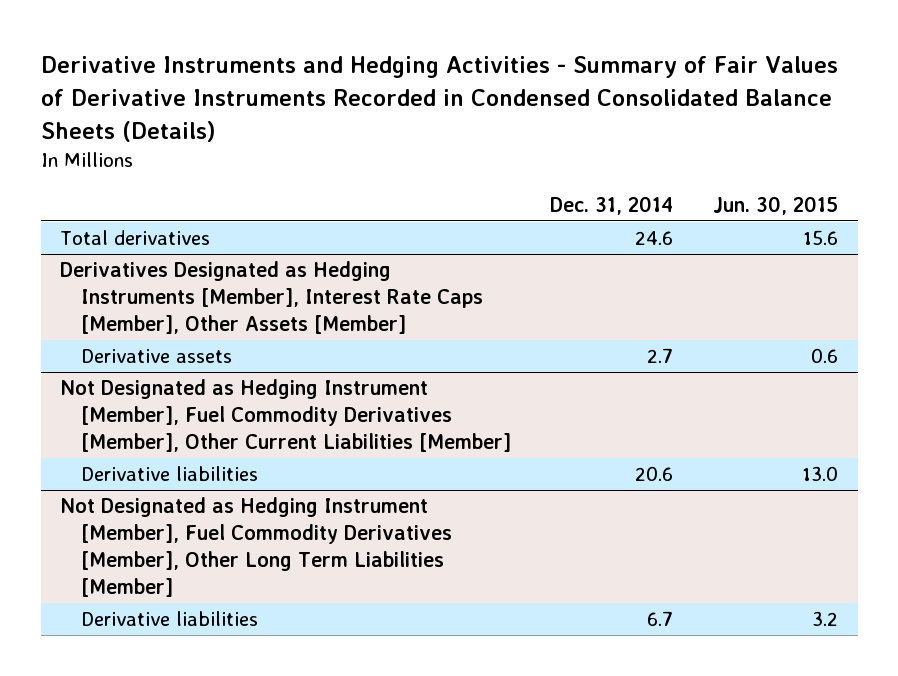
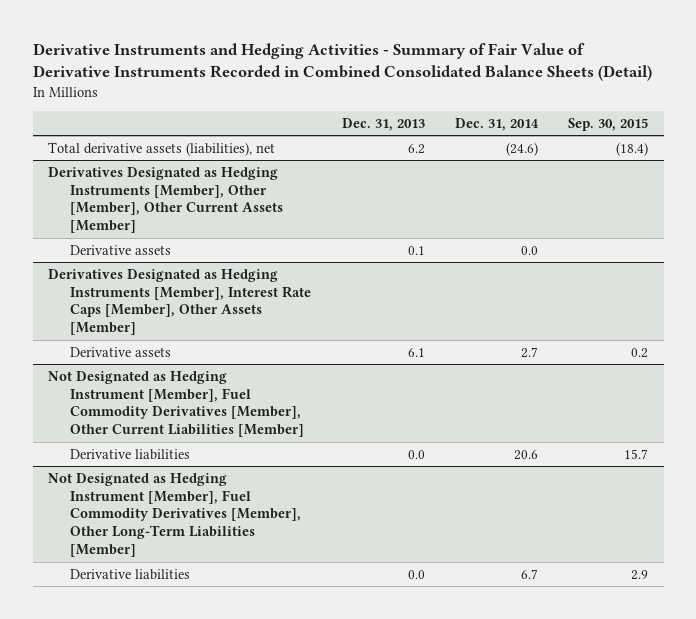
- Derivative Instruments and Hedging Activities - Summary of Fair Values of Derivative Instruments Recorded in Condensed Consolidated Balance Sheets (Details)
+ Derivative Instruments and Hedging Activities - Summary of Fair Value of Derivative Instruments Recorded in Combined Consolidated Balance Sheets (Detail)
- | Dec. 31, 2014 | Jun. 30, 2015
+ | Dec. 31, 2013 | Dec. 31, 2014 | Sep. 30, 2015
- Total derivatives | 24.6 | 15.6
+ Total derivative assets (liabilities), net | 6.2 | (24.6) | (18.4)
+ Derivatives Designated as Hedging Instruments [Member], Other [Member], Other Current Assets [Member]
+ Derivative assets | 0.1 | 0.0 |
- Not Designated as Hedging Instrument [Member], Fuel Commodity Derivatives [Member], Other Long Term Liabilities [Member]
+ Not Designated as Hedging Instrument [Member], Fuel Commodity Derivatives [Member], Other Long-Term Liabilities [Member]

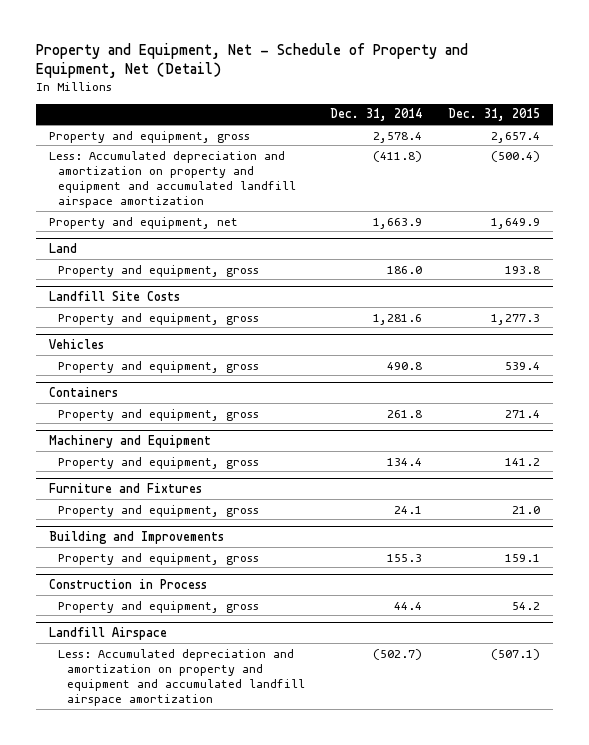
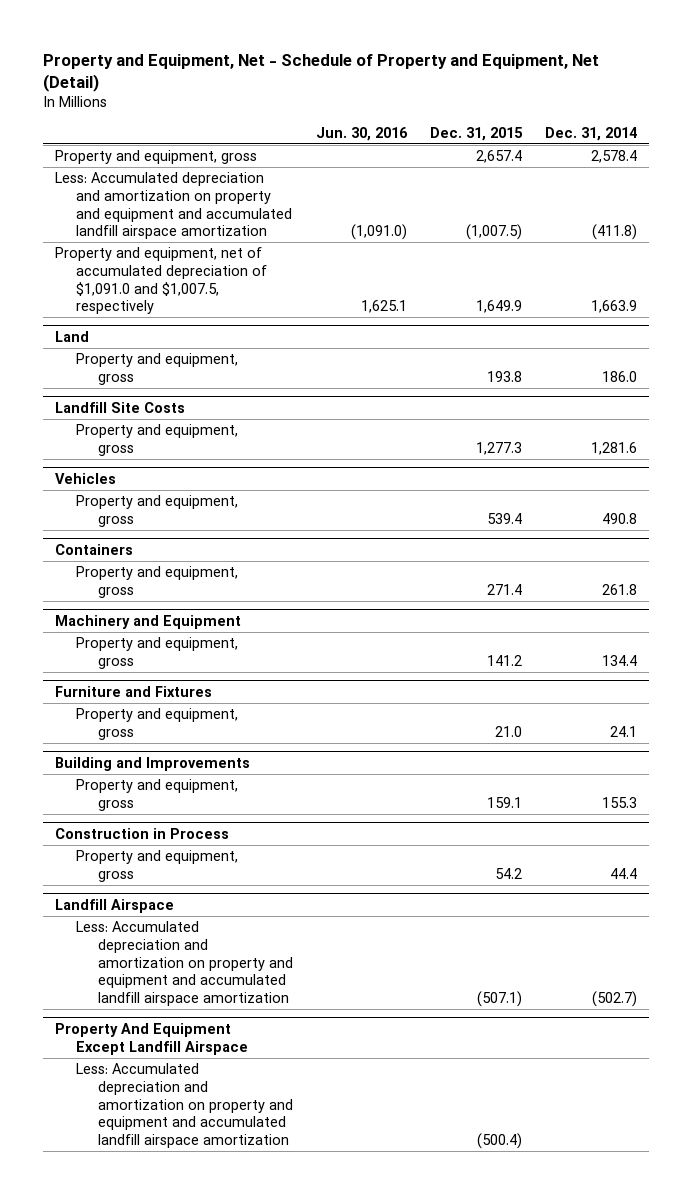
- | Dec. 31, 2014 | Dec. 31, 2015
+ | Jun. 30, 2016 | Dec. 31, 2015 | Dec. 31, 2014
- Less: Accumulated depreciation and amortization on property and equipment and accumulated landfill airspace amortization | (411.8) | (500.4)
- Property and equipment, net | 1,663.9 | 1,649.9
+ Less: Accumulated depreciation and amortization on property and equipment and accumulated landfill airspace amortization | (1,091.0) | (1,007.5) | (411.8)
+ Property and equipment, net of accumulated depreciation of $1,091.0 and $1,007.5, respectively | 1,625.1 | 1,649.9 | 1,663.9
+ Property And Equipment Except Landfill Airspace
+ Less: Accumulated depreciation and amortization on property and equipment and accumulated landfill airspace amortization | | (500.4) |

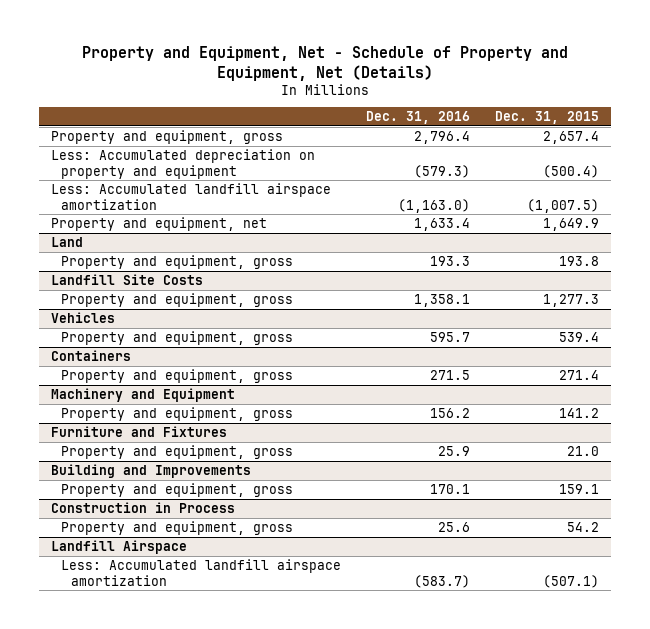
- Property and Equipment, Net - Schedule of Property and Equipment, Net (Detail)
+ Property and Equipment, Net - Schedule of Property and Equipment, Net (Details)
- | Jun. 30, 2016 | Dec. 31, 2015 | Dec. 31, 2014
+ | Dec. 31, 2016 | Dec. 31, 2015
- Less: Accumulated depreciation and amortization on property and equipment and accumulated landfill airspace amortization | (1,091.0) | (1,007.5) | (411.8)
- Property and equipment, net of accumulated depreciation of $1,091.0 and $1,007.5, respectively | 1,625.1 | 1,649.9 | 1,663.9
+ Less: Accumulated depreciation on property and equipment | (579.3) | (500.4)
+ Less: Accumulated landfill airspace amortization | (1,163.0) | (1,007.5)
+ Property and equipment, net | 1,633.4 | 1,649.9
@ Landfill Airspace
- Less: Accumulated depreciation and amortization on property and equipment and accumulated landfill airspace amortization | | (507.1) | (502.7)
- Property And Equipment Except Landfill Airspace
- Less: Accumulated depreciation and amortization on property and equipment and accumulated landfill airspace amortization | | (500.4) |
@ Landfill Airspace
+ Less: Accumulated landfill airspace amortization | (583.7) | (507.1)

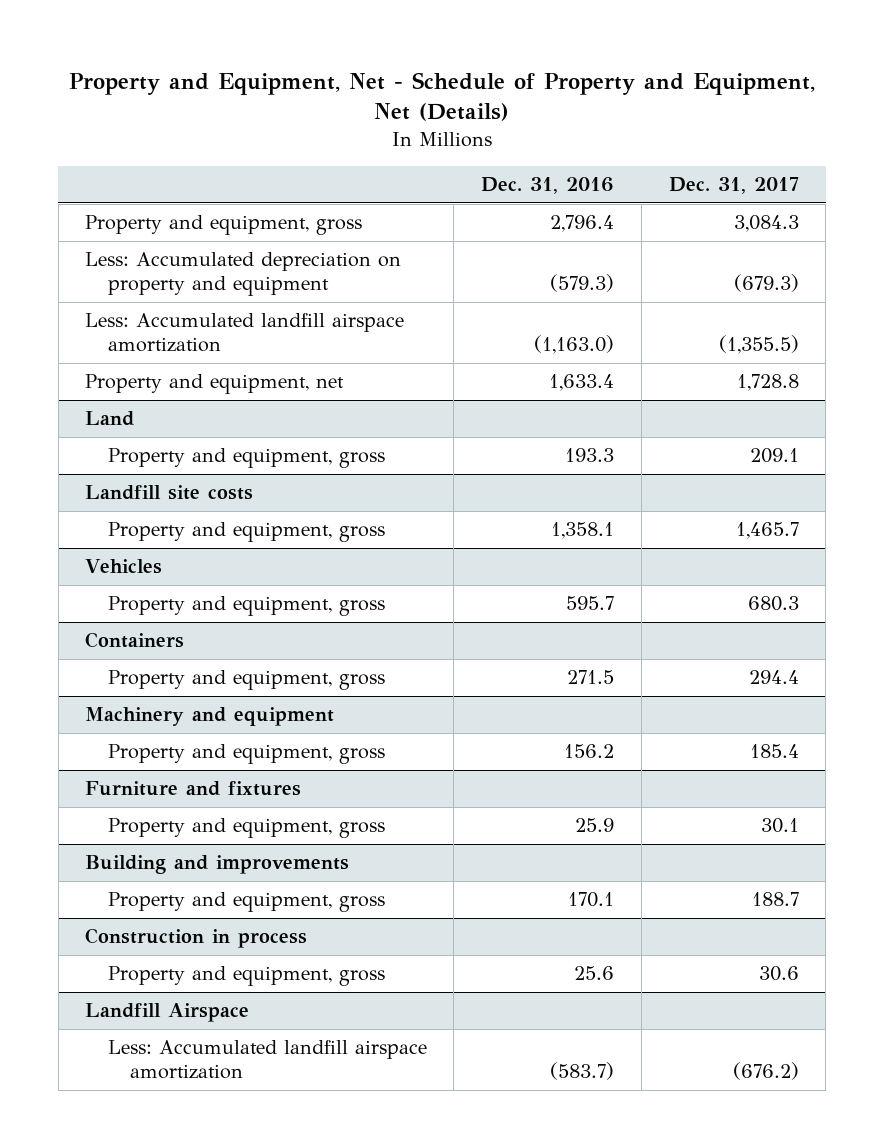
- | Dec. 31, 2016 | Dec. 31, 2015
+ | Dec. 31, 2016 | Dec. 31, 2017
- Landfill Site Costs
+ Landfill site costs
- Machinery and Equipment
+ Machinery and equipment
- Furniture and Fixtures
+ Furniture and fixtures
- Building and Improvements
+ Building and improvements
- Construction in Process
+ Construction in process

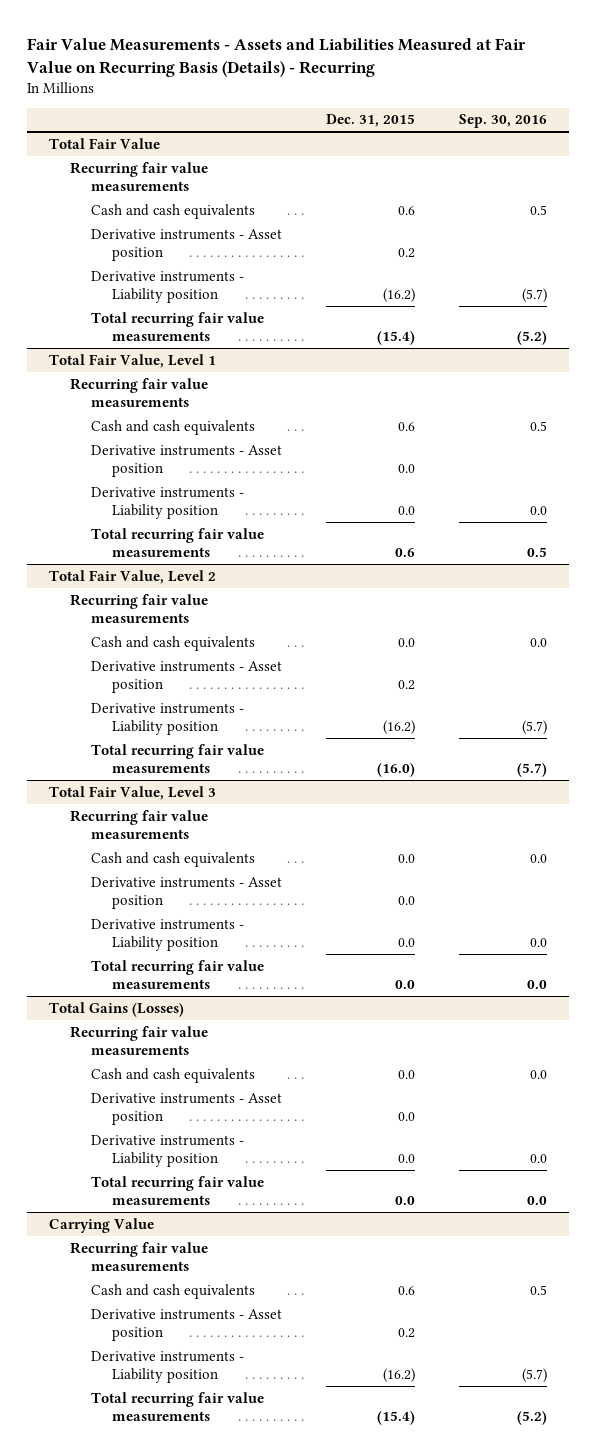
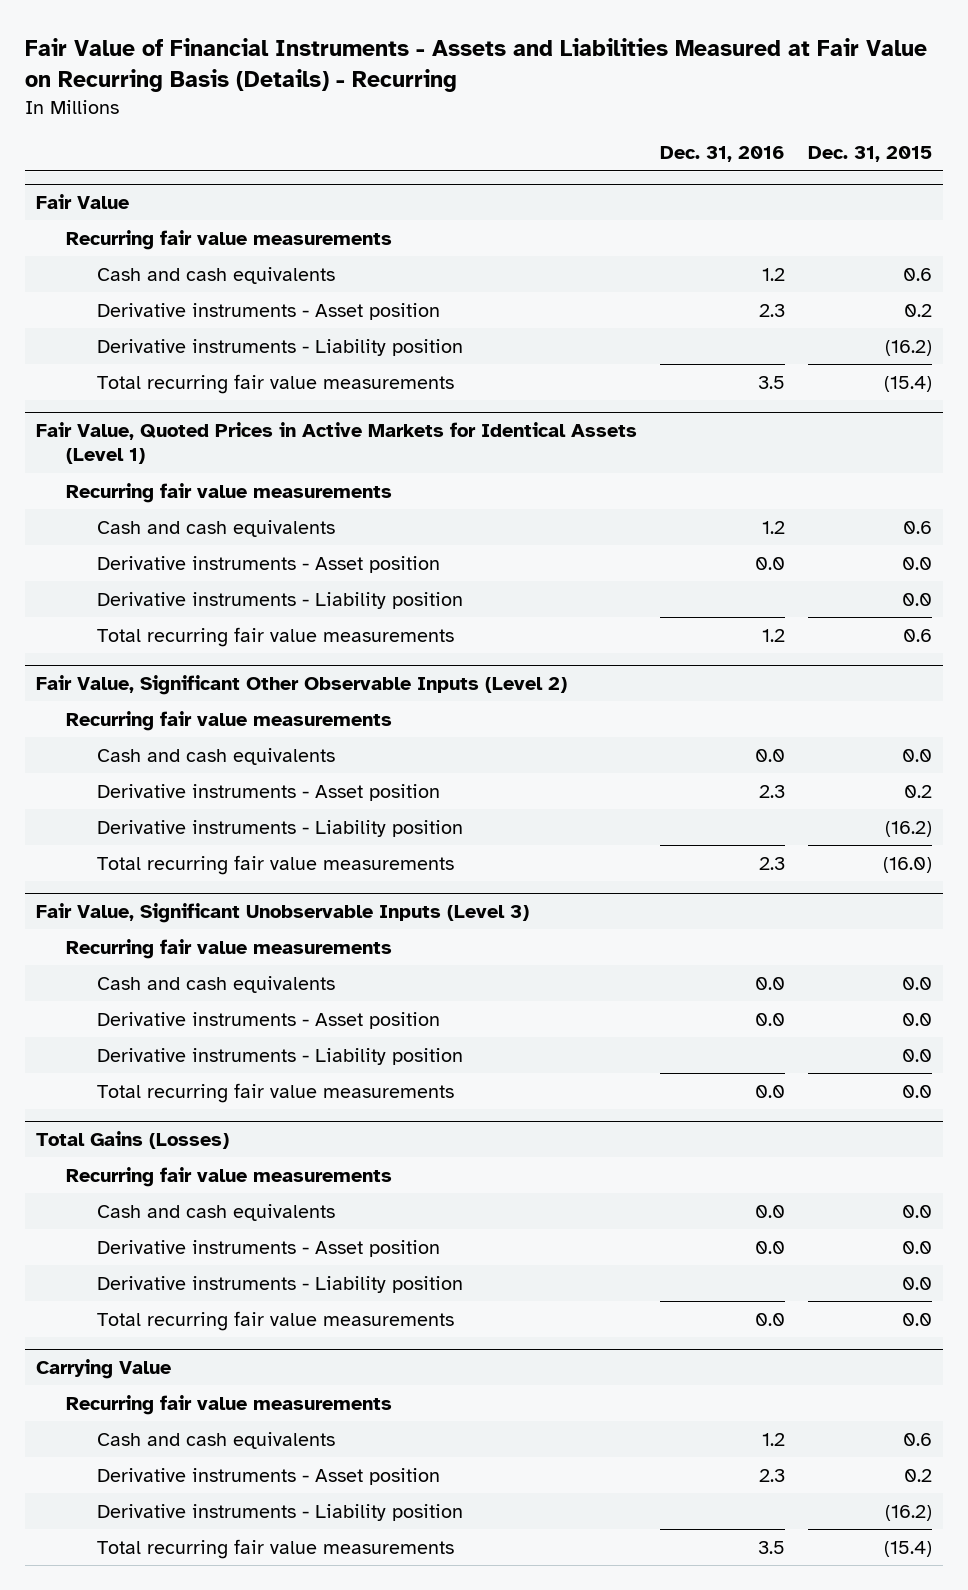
- Fair Value Measurements - Assets and Liabilities Measured at Fair Value on Recurring Basis (Details) - Recurring
+ Fair Value of Financial Instruments - Assets and Liabilities Measured at Fair Value on Recurring Basis (Details) - Recurring
- | Dec. 31, 2015 | Sep. 30, 2016
+ | Dec. 31, 2016 | Dec. 31, 2015
- Total Fair Value
+ Fair Value
- Total Fair Value, Level 1
+ Fair Value, Quoted Prices in Active Markets for Identical Assets (Level 1)
- Total Fair Value, Level 2
+ Fair Value, Significant Other Observable Inputs (Level 2)
- Total Fair Value, Level 3
+ Fair Value, Significant Unobservable Inputs (Level 3)

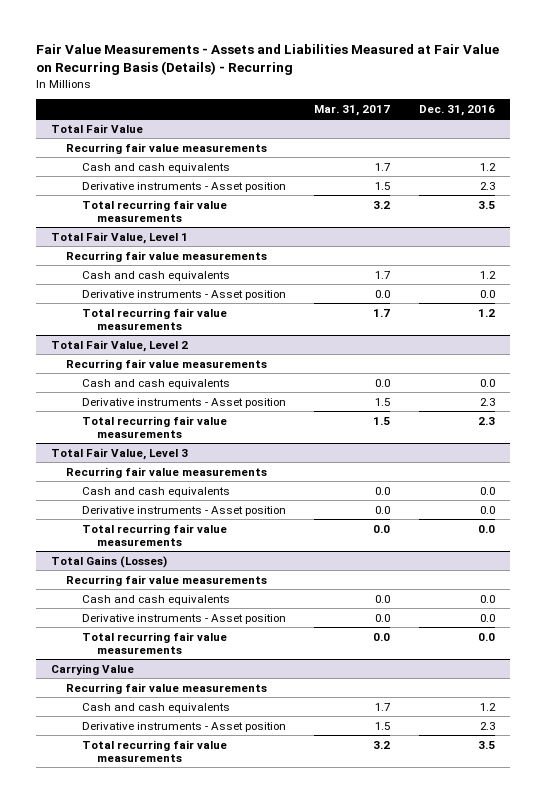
- Fair Value of Financial Instruments - Assets and Liabilities Measured at Fair Value on Recurring Basis (Details) - Recurring
+ Fair Value Measurements - Assets and Liabilities Measured at Fair Value on Recurring Basis (Details) - Recurring
- | Dec. 31, 2016 | Dec. 31, 2015
+ | Mar. 31, 2017 | Dec. 31, 2016
- Fair Value
+ Total Fair Value
- Derivative instruments - Liability position | | (16.2)
- Fair Value, Quoted Prices in Active Markets for Identical Assets (Level 1)
+ Total Fair Value, Level 1
- Derivative instruments - Liability position | | 0.0
- Fair Value, Significant Other Observable Inputs (Level 2)
+ Total Fair Value, Level 2
- Derivative instruments - Liability position | | (16.2)
- Fair Value, Significant Unobservable Inputs (Level 3)
+ Total Fair Value, Level 3
- Derivative instruments - Liability position | | 0.0
@ Total Gains (Losses)
- Derivative instruments - Liability position | | 0.0
@ Carrying Value
- Derivative instruments - Liability position | | (16.2)

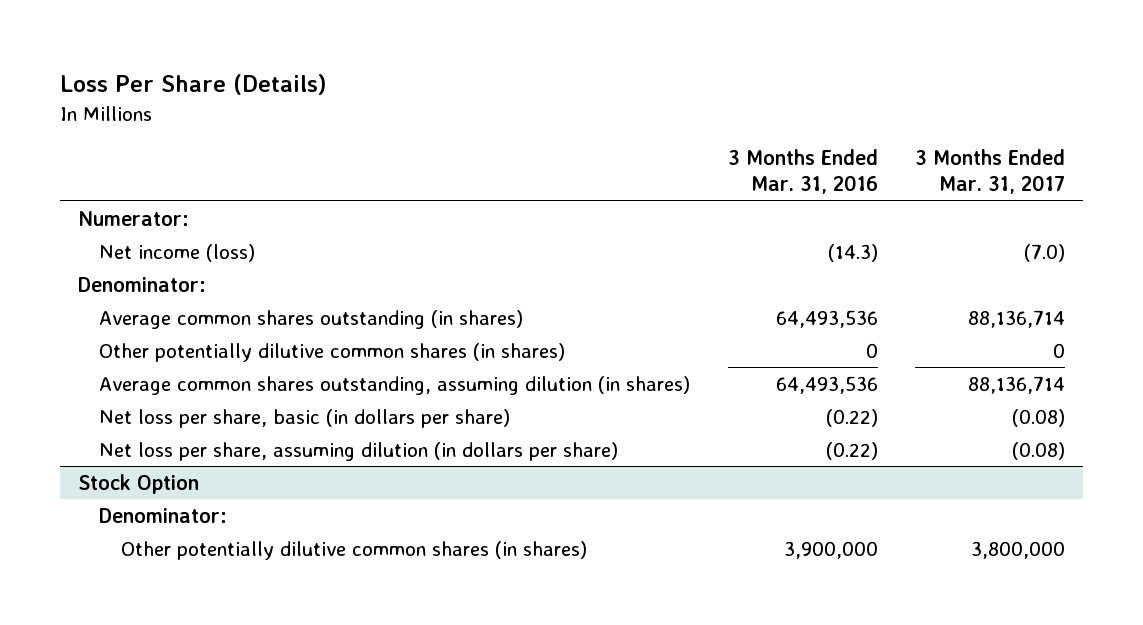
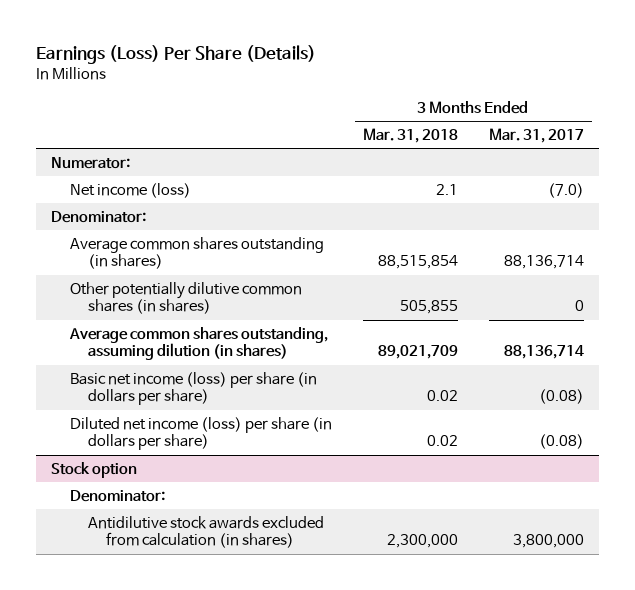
- Loss Per Share (Details)
+ Earnings (Loss) Per Share (Details)
- | 3 Months Ended Mar. 31, 2016 | 3 Months Ended Mar. 31, 2017
+ | 3 Months Ended Mar. 31, 2018 | 3 Months Ended Mar. 31, 2017
- Net loss per share, basic (in dollars per share) | (0.22) | (0.08)
- Net loss per share, assuming dilution (in dollars per share) | (0.22) | (0.08)
- Stock Option
+ Basic net income (loss) per share (in dollars per share) | 0.02 | (0.08)
+ Diluted net income (loss) per share (in dollars per share) | 0.02 | (0.08)
+ Stock option
- Other potentially dilutive common shares (in shares) | 3,900,000 | 3,800,000
+ Antidilutive stock awards excluded from calculation (in shares) | 2,300,000 | 3,800,000

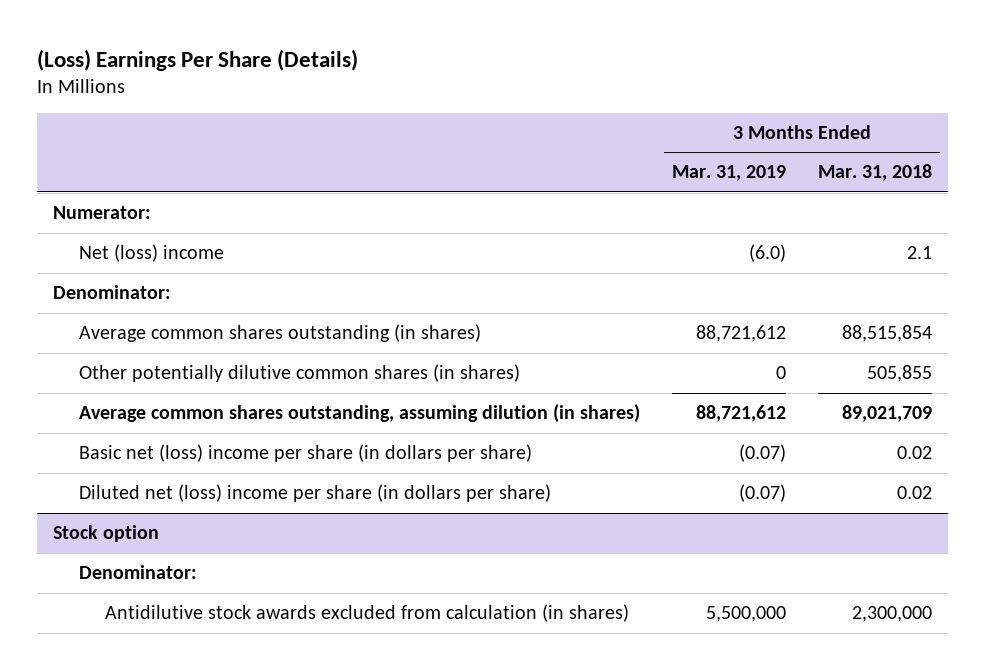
- Earnings (Loss) Per Share (Details)
+ (Loss) Earnings Per Share (Details)
- | 3 Months Ended Mar. 31, 2018 | 3 Months Ended Mar. 31, 2017
+ | 3 Months Ended Mar. 31, 2019 | 3 Months Ended Mar. 31, 2018
- Net income (loss) | 2.1 | (7.0)
+ Net (loss) income | (6.0) | 2.1
- Basic net income (loss) per share (in dollars per share) | 0.02 | (0.08)
- Diluted net income (loss) per share (in dollars per share) | 0.02 | (0.08)
+ Basic net (loss) income per share (in dollars per share) | (0.07) | 0.02
+ Diluted net (loss) income per share (in dollars per share) | (0.07) | 0.02

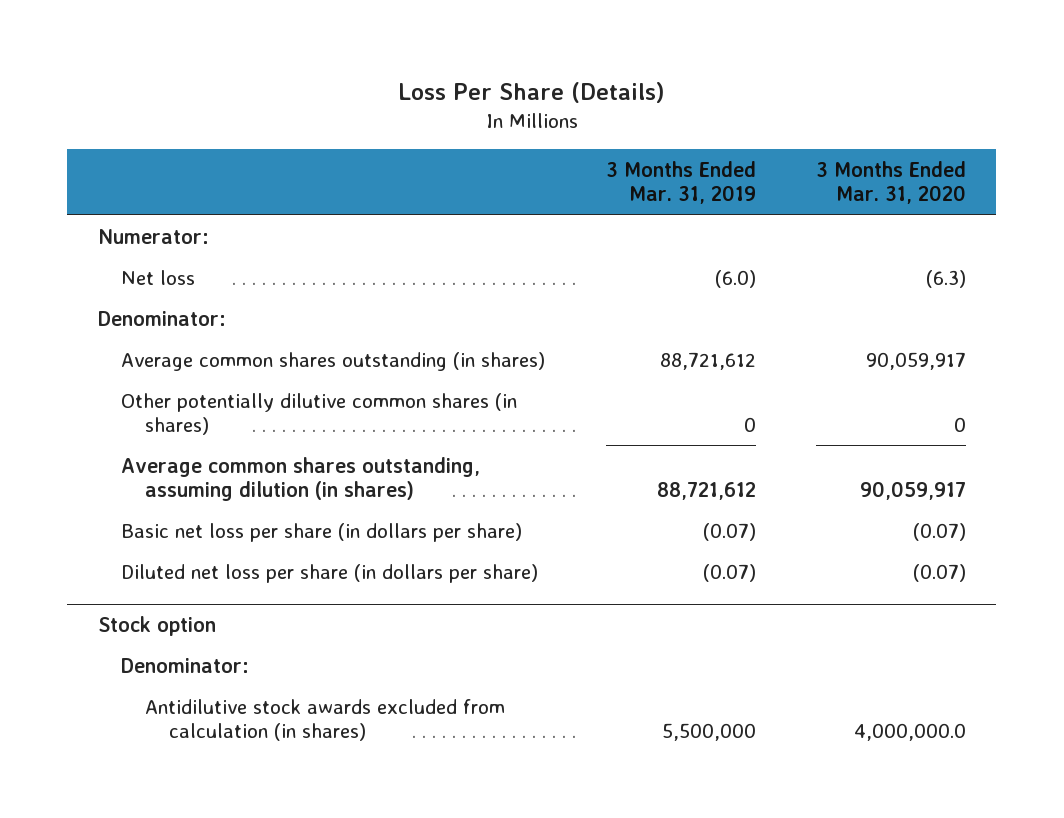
- (Loss) Earnings Per Share (Details)
+ Loss Per Share (Details)
- | 3 Months Ended Mar. 31, 2019 | 3 Months Ended Mar. 31, 2018
+ | 3 Months Ended Mar. 31, 2019 | 3 Months Ended Mar. 31, 2020
- Net (loss) income | (6.0) | 2.1
+ Net loss | (6.0) | (6.3)
- Basic net (loss) income per share (in dollars per share) | (0.07) | 0.02
- Diluted net (loss) income per share (in dollars per share) | (0.07) | 0.02
+ Basic net loss per share (in dollars per share) | (0.07) | (0.07)
+ Diluted net loss per share (in dollars per share) | (0.07) | (0.07)

